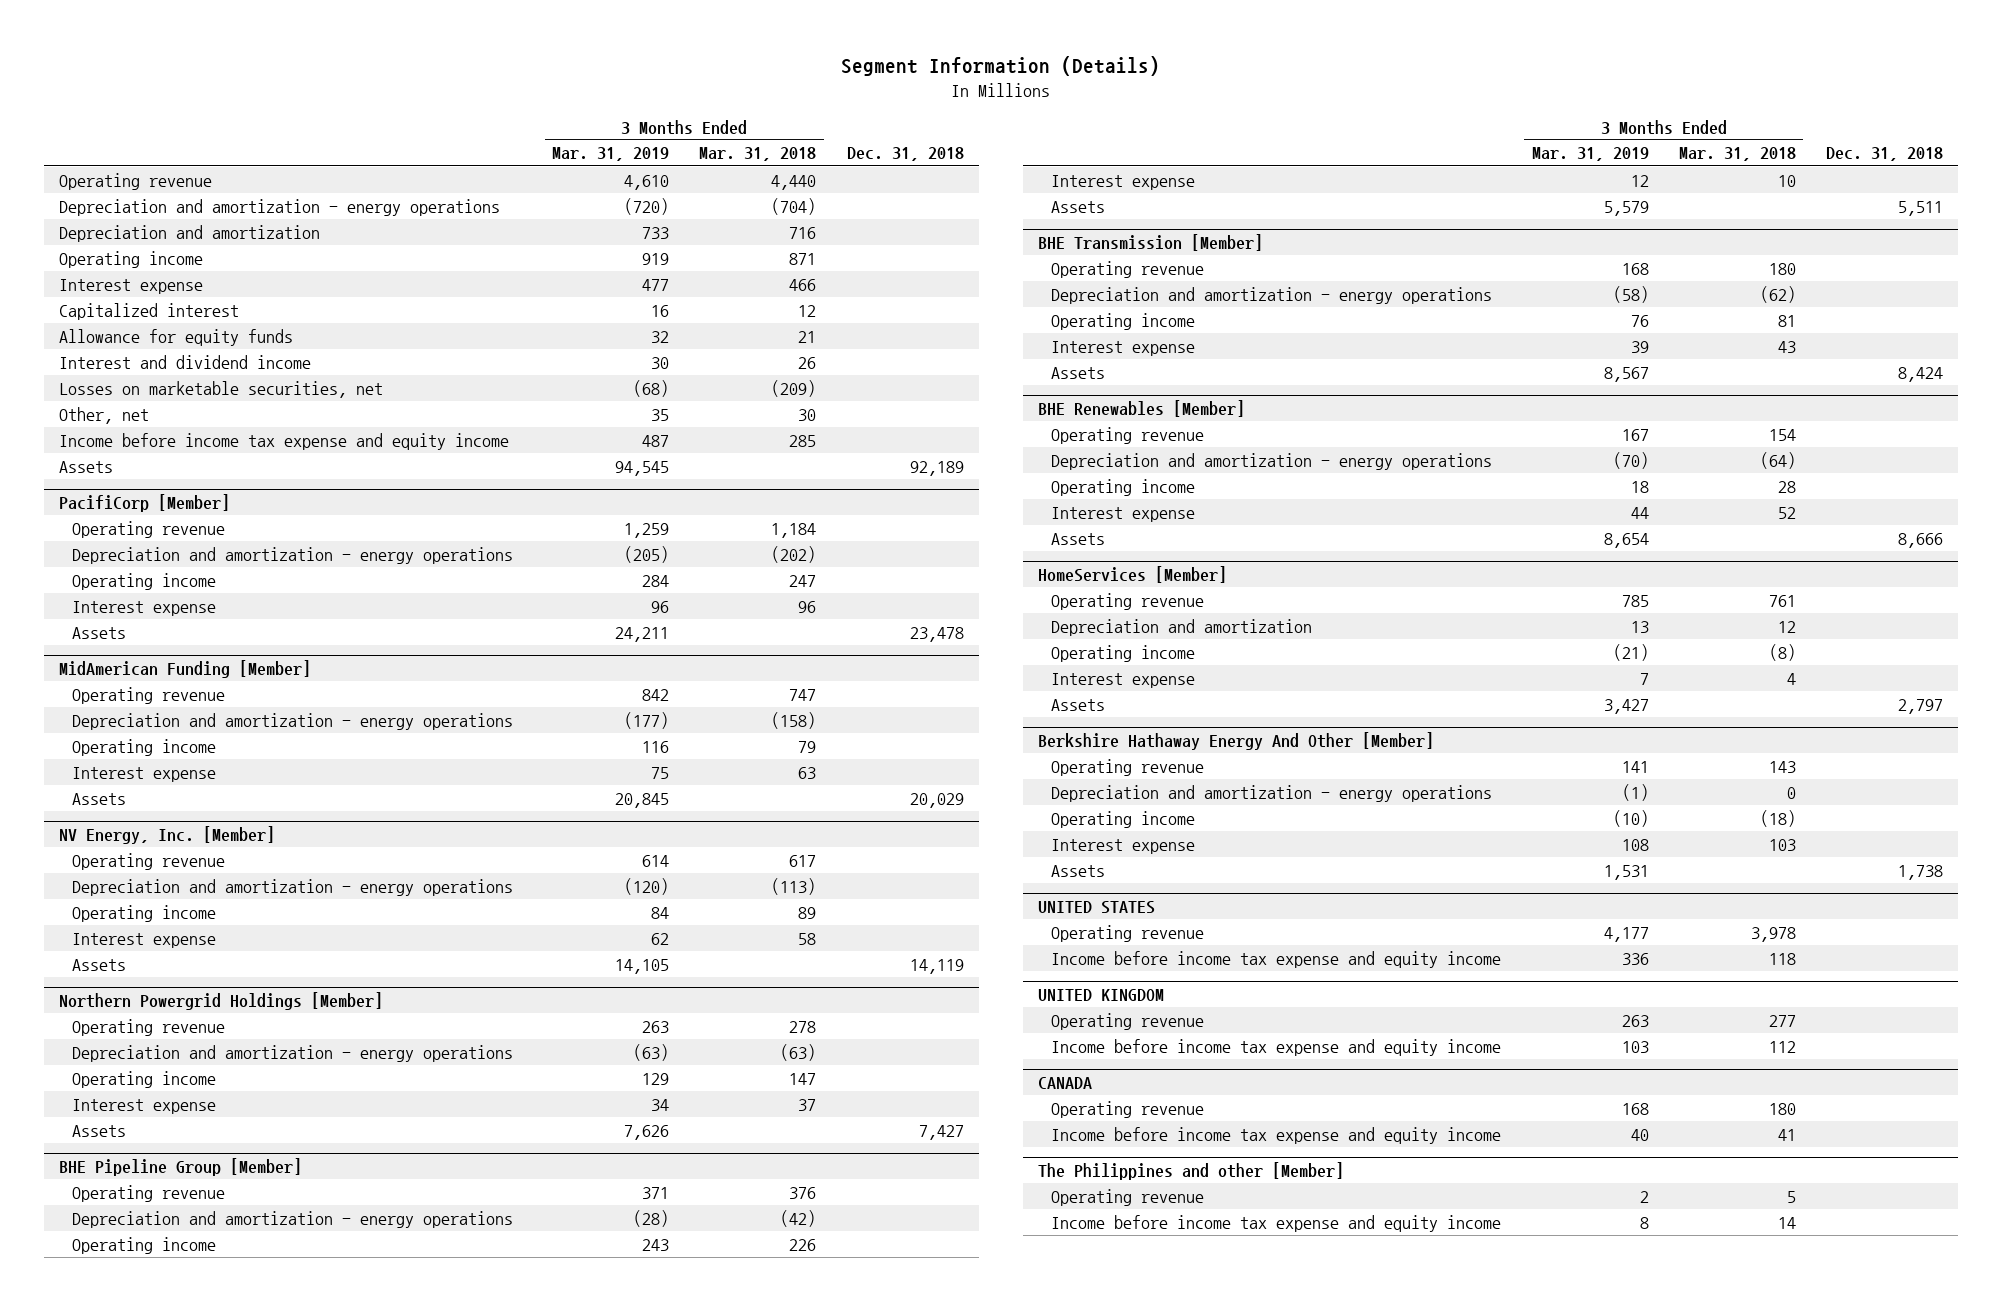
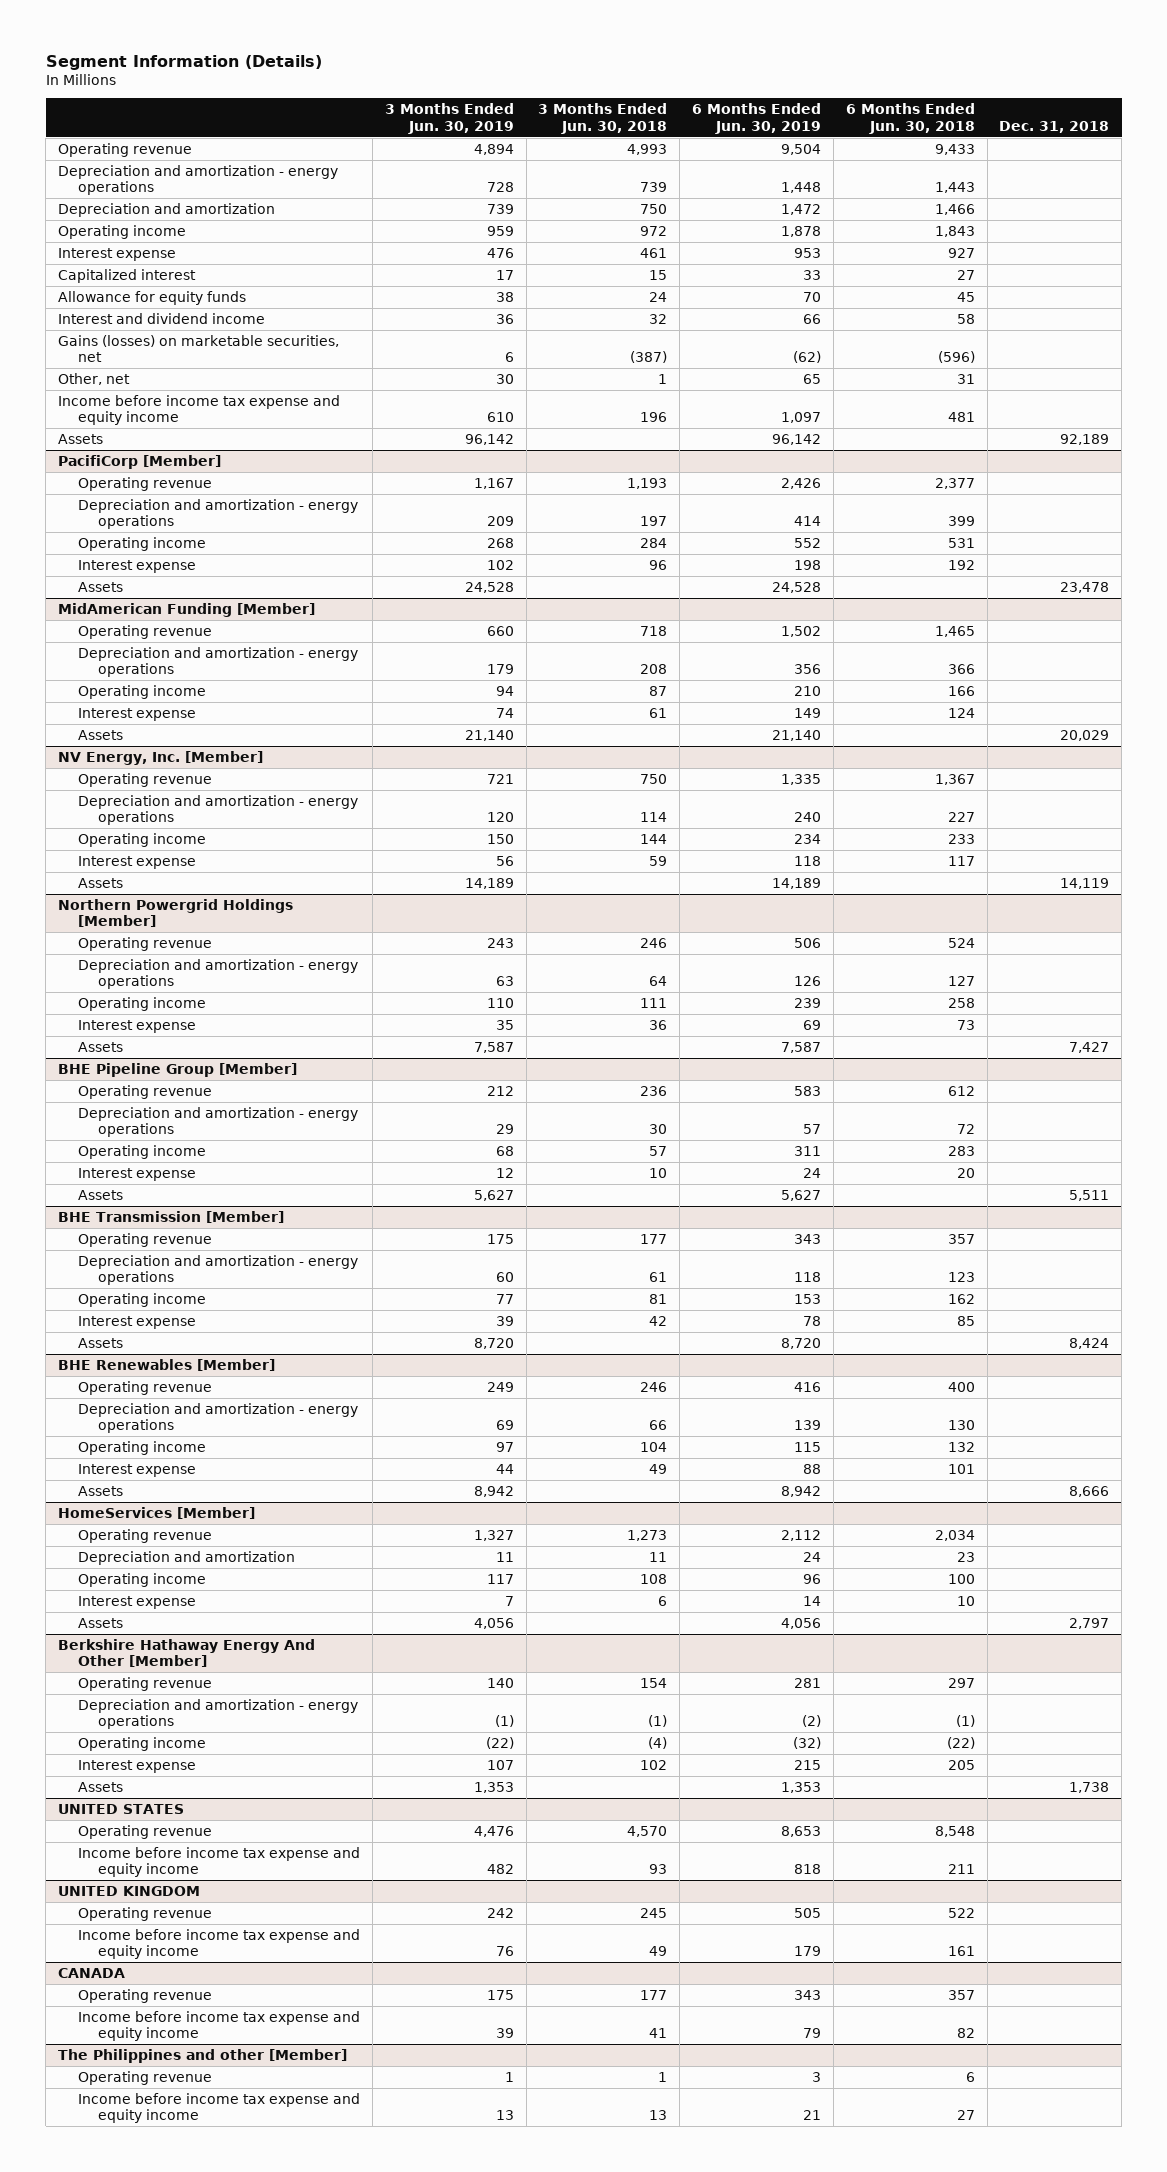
- | 3 Months Ended Mar. 31, 2019 | 3 Months Ended Mar. 31, 2018 | Dec. 31, 2018
+ | 3 Months Ended Jun. 30, 2019 | 3 Months Ended Jun. 30, 2018 | 6 Months Ended Jun. 30, 2019 | 6 Months Ended Jun. 30, 2018 | Dec. 31, 2018
- Losses on marketable securities, net | (68) | (209) |
+ Gains (losses) on marketable securities, net | 6 | (387) | (62) | (596) |

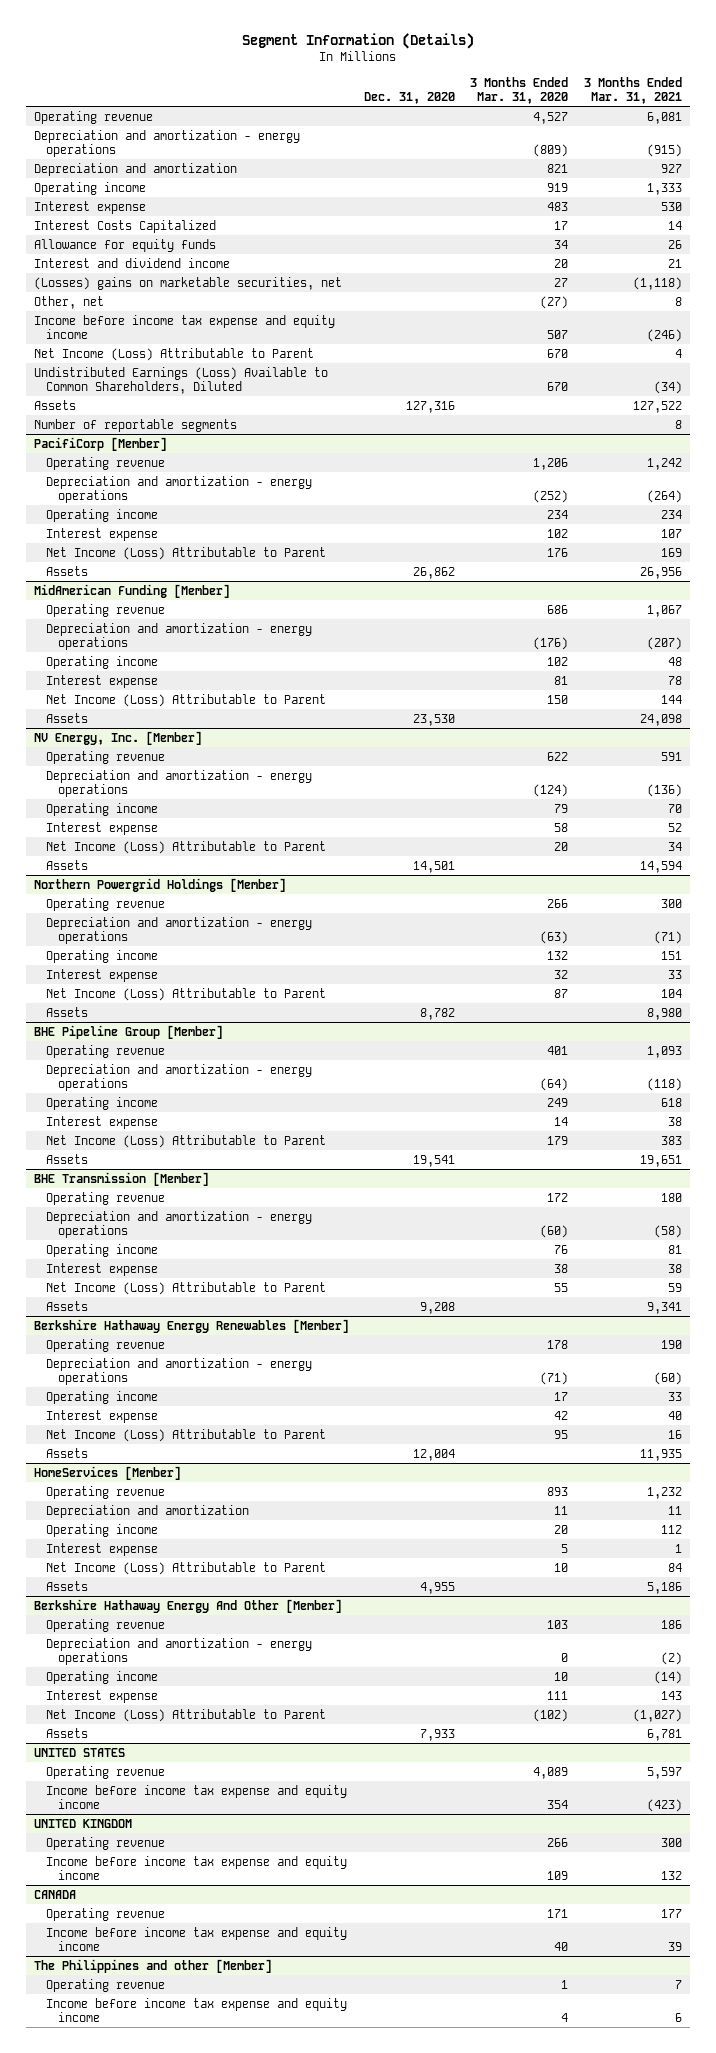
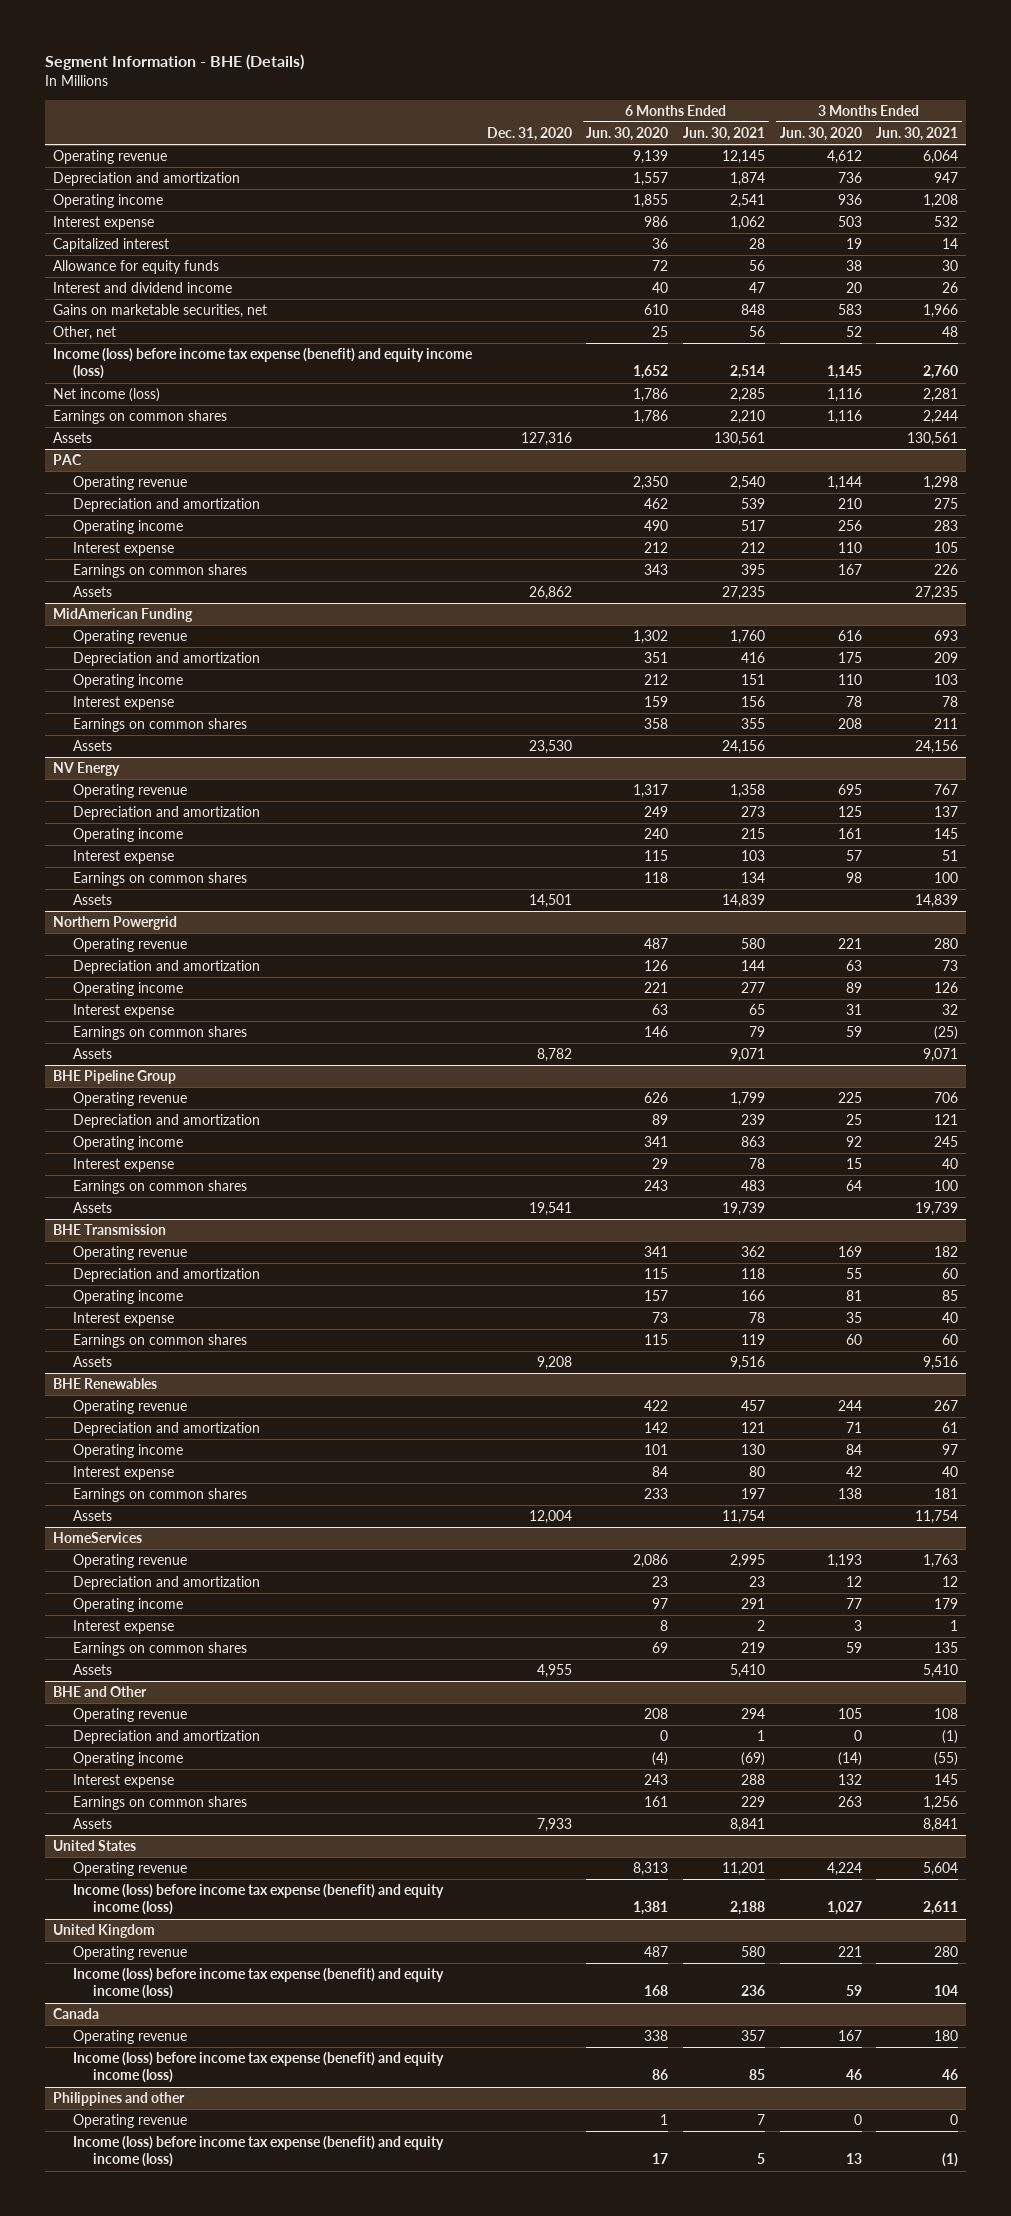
- Segment Information (Details)
+ Segment Information - BHE (Details)
- | Dec. 31, 2020 | 3 Months Ended Mar. 31, 2020 | 3 Months Ended Mar. 31, 2021
+ | Dec. 31, 2020 | 6 Months Ended Jun. 30, 2020 | 6 Months Ended Jun. 30, 2021 | 3 Months Ended Jun. 30, 2020 | 3 Months Ended Jun. 30, 2021
- Depreciation and amortization - energy operations | | (809) | (915)
- Interest Costs Capitalized | | 17 | 14
+ Capitalized interest | | 36 | 28 | 19 | 14
- (Losses) gains on marketable securities, net | | 27 | (1,118)
+ Gains on marketable securities, net | | 610 | 848 | 583 | 1,966
- Income before income tax expense and equity income | | 507 | (246)
- Net Income (Loss) Attributable to Parent | | 670 | 4
- Undistributed Earnings (Loss) Available to Common Shareholders, Diluted | | 670 | (34)
+ Income (loss) before income tax expense (benefit) and equity income (loss) | | 1,652 | 2,514 | 1,145 | 2,760
+ Net income (loss) | | 1,786 | 2,285 | 1,116 | 2,281
+ Earnings on common shares | | 1,786 | 2,210 | 1,116 | 2,244
- Number of reportable segments | | | 8
- PacifiCorp [Member]
+ PAC
- Depreciation and amortization - energy operations | | (252) | (264)
+ Depreciation and amortization | | 462 | 539 | 210 | 275
- Net Income (Loss) Attributable to Parent | | 176 | 169
+ Earnings on common shares | | 343 | 395 | 167 | 226
- MidAmerican Funding [Member]
+ MidAmerican Funding
- Depreciation and amortization - energy operations | | (176) | (207)
+ Depreciation and amortization | | 351 | 416 | 175 | 209
- Net Income (Loss) Attributable to Parent | | 150 | 144
+ Earnings on common shares | | 358 | 355 | 208 | 211
- NV Energy, Inc. [Member]
+ NV Energy
- Depreciation and amortization - energy operations | | (124) | (136)
+ Depreciation and amortization | | 249 | 273 | 125 | 137
- Net Income (Loss) Attributable to Parent | | 20 | 34
+ Earnings on common shares | | 118 | 134 | 98 | 100
- Northern Powergrid Holdings [Member]
+ Northern Powergrid
- Depreciation and amortization - energy operations | | (63) | (71)
+ Depreciation and amortization | | 126 | 144 | 63 | 73
- Net Income (Loss) Attributable to Parent | | 87 | 104
+ Earnings on common shares | | 146 | 79 | 59 | (25)
- BHE Pipeline Group [Member]
+ BHE Pipeline Group
- Depreciation and amortization - energy operations | | (64) | (118)
+ Depreciation and amortization | | 89 | 239 | 25 | 121
- Net Income (Loss) Attributable to Parent | | 179 | 383
+ Earnings on common shares | | 243 | 483 | 64 | 100
- BHE Transmission [Member]
+ BHE Transmission
- Depreciation and amortization - energy operations | | (60) | (58)
+ Depreciation and amortization | | 115 | 118 | 55 | 60
- Net Income (Loss) Attributable to Parent | | 55 | 59
+ Earnings on common shares | | 115 | 119 | 60 | 60
- Berkshire Hathaway Energy Renewables [Member]
+ BHE Renewables
- Depreciation and amortization - energy operations | | (71) | (60)
+ Depreciation and amortization | | 142 | 121 | 71 | 61
- Net Income (Loss) Attributable to Parent | | 95 | 16
+ Earnings on common shares | | 233 | 197 | 138 | 181
- HomeServices [Member]
+ HomeServices
- Net Income (Loss) Attributable to Parent | | 10 | 84
+ Earnings on common shares | | 69 | 219 | 59 | 135
- Berkshire Hathaway Energy And Other [Member]
+ BHE and Other
- Depreciation and amortization - energy operations | | 0 | (2)
+ Depreciation and amortization | | 0 | 1 | 0 | (1)
- Net Income (Loss) Attributable to Parent | | (102) | (1,027)
+ Earnings on common shares | | 161 | 229 | 263 | 1,256
- UNITED STATES
+ United States
- Income before income tax expense and equity income | | 354 | (423)
- UNITED KINGDOM
+ Income (loss) before income tax expense (benefit) and equity income (loss) | | 1,381 | 2,188 | 1,027 | 2,611
+ United Kingdom
- Income before income tax expense and equity income | | 109 | 132
- CANADA
+ Income (loss) before income tax expense (benefit) and equity income (loss) | | 168 | 236 | 59 | 104
+ Canada
- Income before income tax expense and equity income | | 40 | 39
- The Philippines and other [Member]
+ Income (loss) before income tax expense (benefit) and equity income (loss) | | 86 | 85 | 46 | 46
+ Philippines and other
- Income before income tax expense and equity income | | 4 | 6
+ Income (loss) before income tax expense (benefit) and equity income (loss) | | 17 | 5 | 13 | (1)

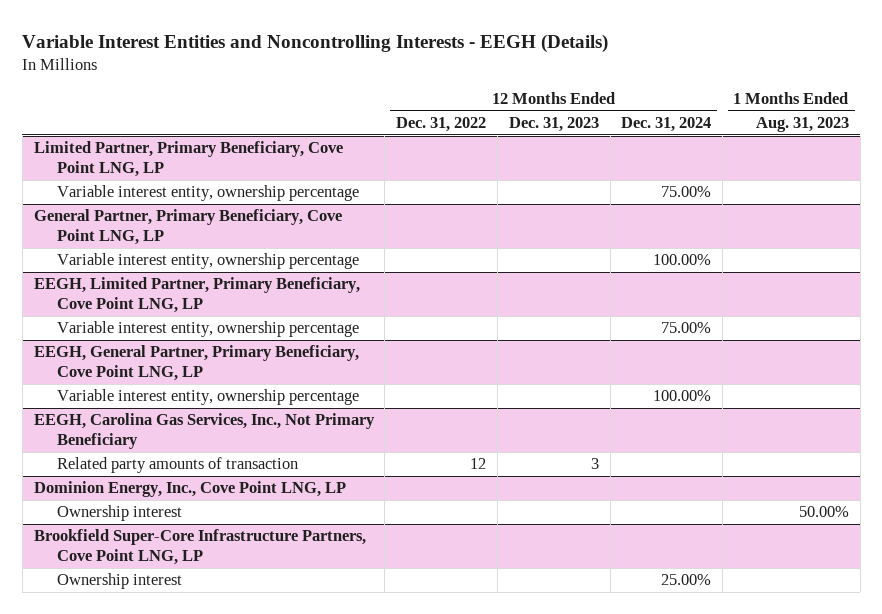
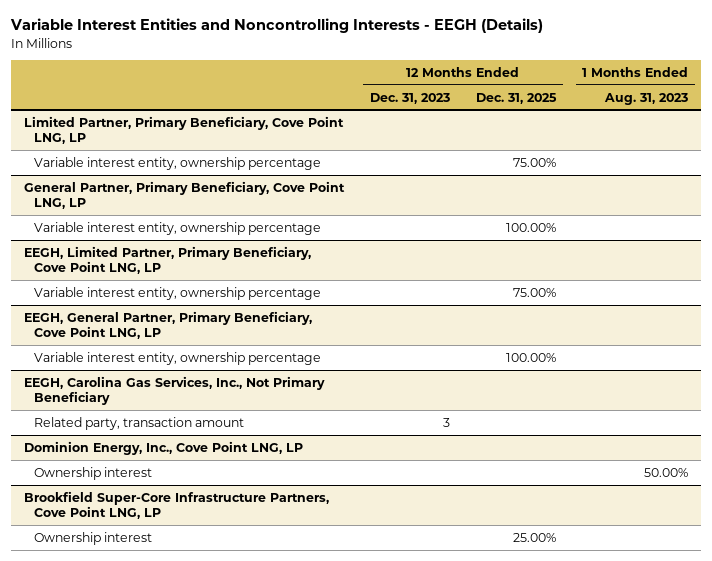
- | 12 Months Ended Dec. 31, 2022 | 12 Months Ended Dec. 31, 2023 | 12 Months Ended Dec. 31, 2024 | 1 Months Ended Aug. 31, 2023
+ | 12 Months Ended Dec. 31, 2023 | 12 Months Ended Dec. 31, 2025 | 1 Months Ended Aug. 31, 2023
@ EEGH, Carolina Gas Services, Inc., Not Primary Beneficiary
- Related party amounts of transaction | 12 | 3 | |
+ Related party, transaction amount | 3 | |

